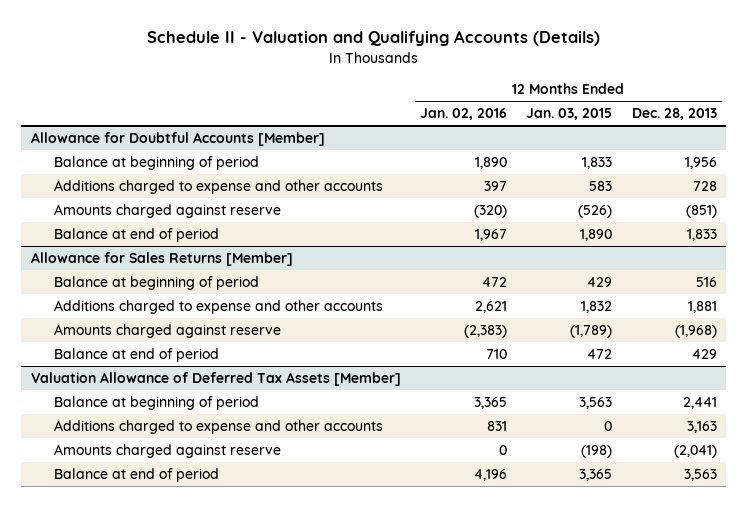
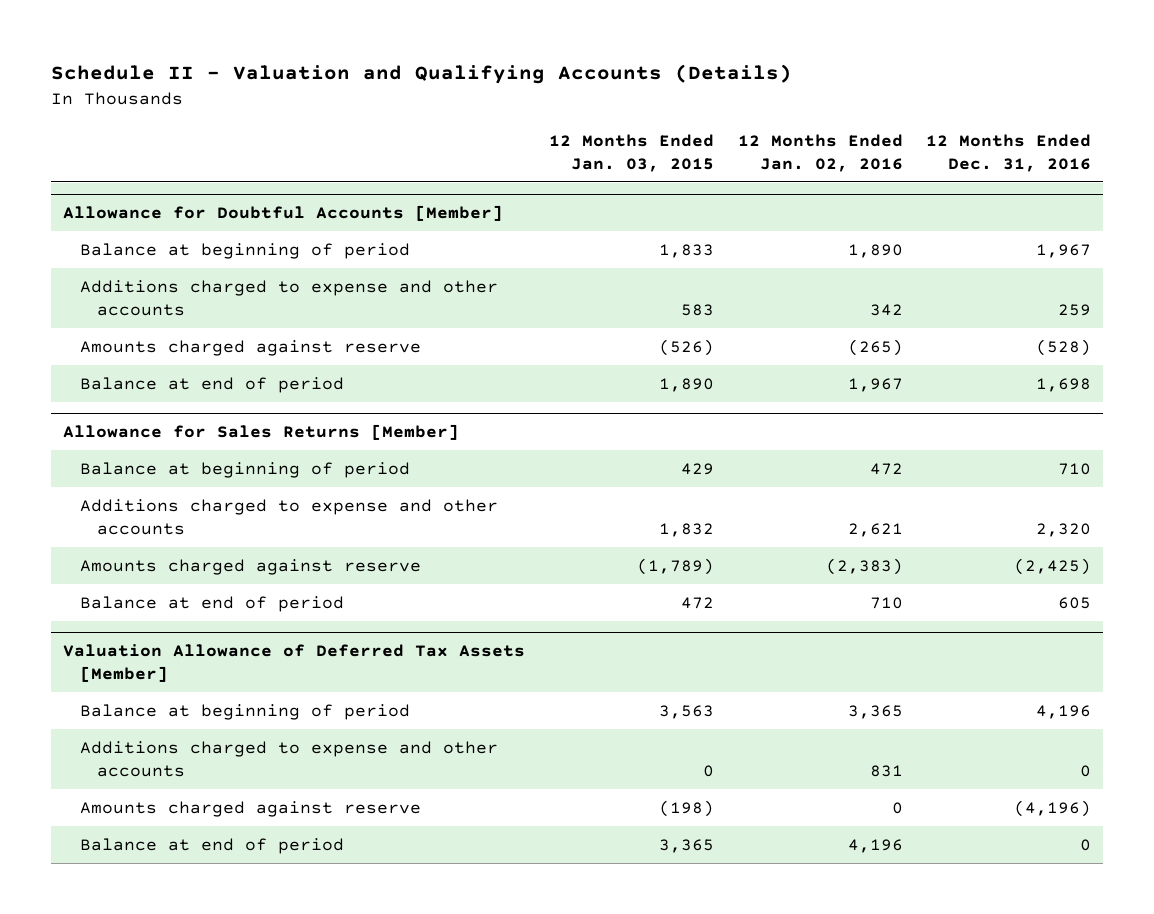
- | 12 Months Ended Jan. 02, 2016 | 12 Months Ended Jan. 03, 2015 | 12 Months Ended Dec. 28, 2013
+ | 12 Months Ended Jan. 03, 2015 | 12 Months Ended Jan. 02, 2016 | 12 Months Ended Dec. 31, 2016
@ Allowance for Doubtful Accounts [Member]
- Additions charged to expense and other accounts | 397 | 583 | 728
- Amounts charged against reserve | (320) | (526) | (851)
+ Additions charged to expense and other accounts | 583 | 342 | 259
+ Amounts charged against reserve | (526) | (265) | (528)

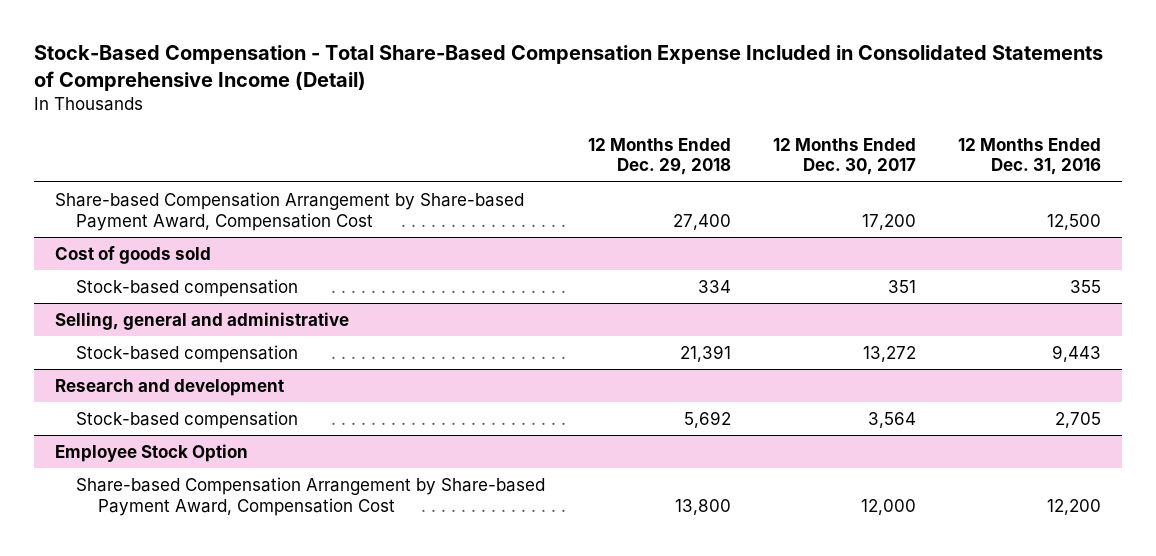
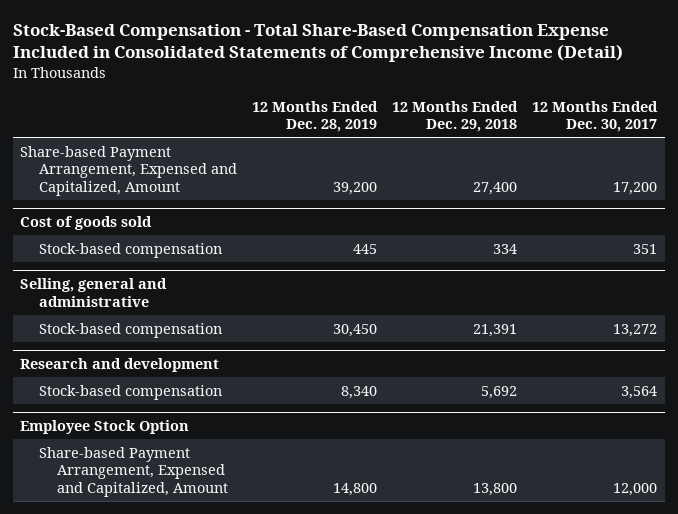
- | 12 Months Ended Dec. 29, 2018 | 12 Months Ended Dec. 30, 2017 | 12 Months Ended Dec. 31, 2016
+ | 12 Months Ended Dec. 28, 2019 | 12 Months Ended Dec. 29, 2018 | 12 Months Ended Dec. 30, 2017
- Share-based Compensation Arrangement by Share-based Payment Award, Compensation Cost | 27,400 | 17,200 | 12,500
+ Share-based Payment Arrangement, Expensed and Capitalized, Amount | 39,200 | 27,400 | 17,200
@ Employee Stock Option
- Share-based Compensation Arrangement by Share-based Payment Award, Compensation Cost | 13,800 | 12,000 | 12,200
+ Share-based Payment Arrangement, Expensed and Capitalized, Amount | 14,800 | 13,800 | 12,000

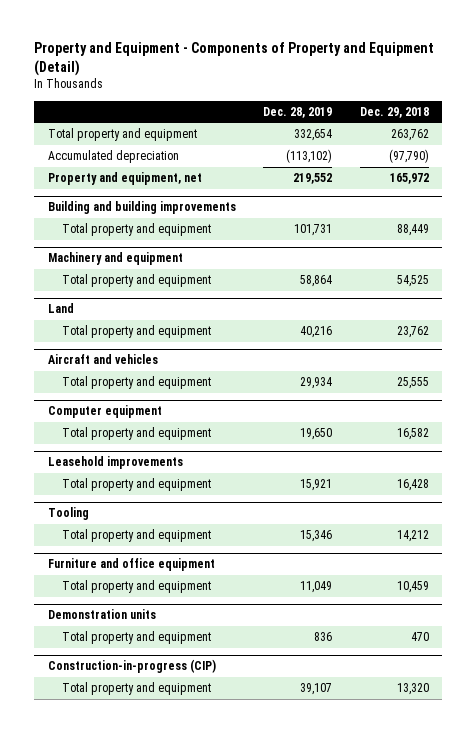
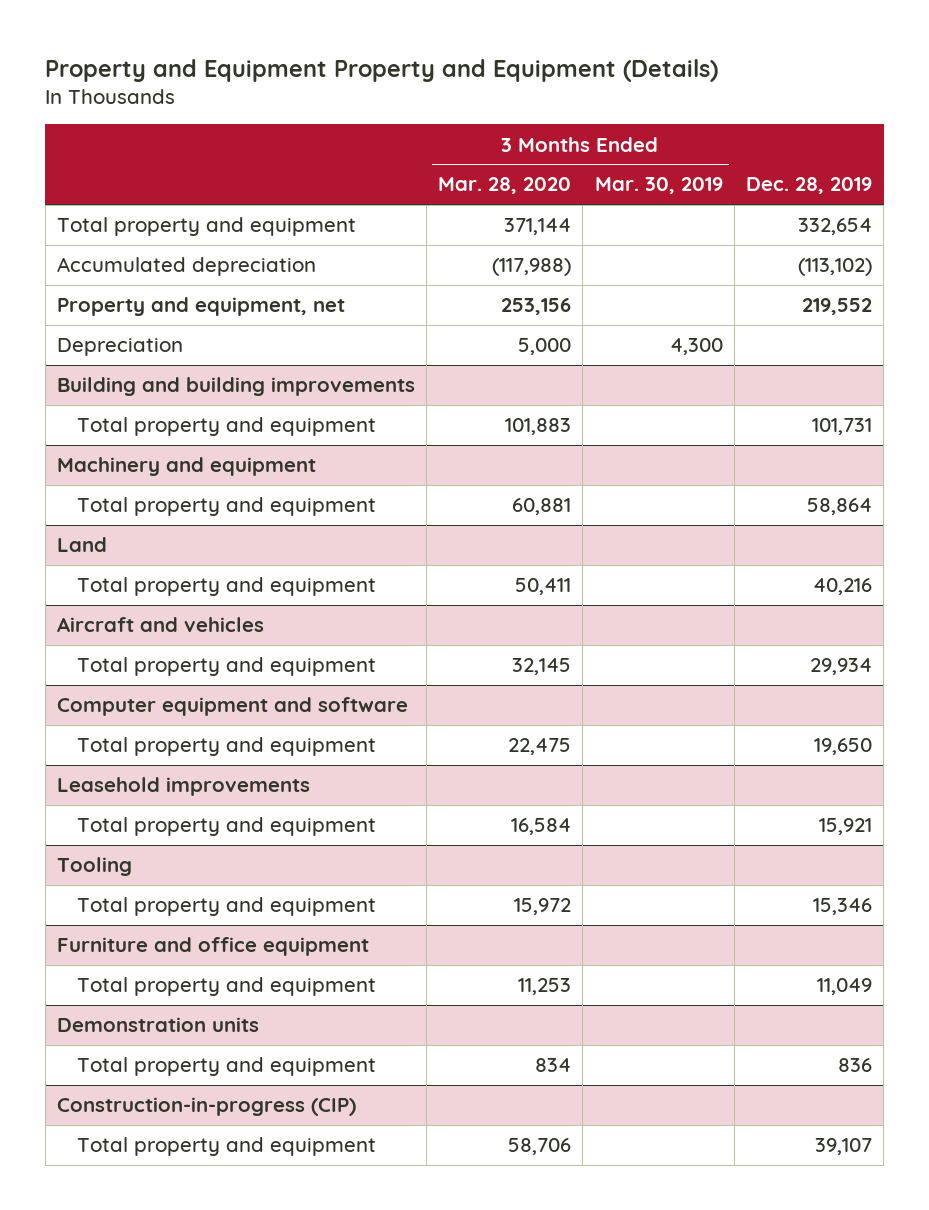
- Property and Equipment - Components of Property and Equipment (Detail)
+ Property and Equipment Property and Equipment (Details)
- | Dec. 28, 2019 | Dec. 29, 2018
+ | 3 Months Ended Mar. 28, 2020 | 3 Months Ended Mar. 30, 2019 | Dec. 28, 2019
+ Depreciation | 5,000 | 4,300 |
- Computer equipment
+ Computer equipment and software

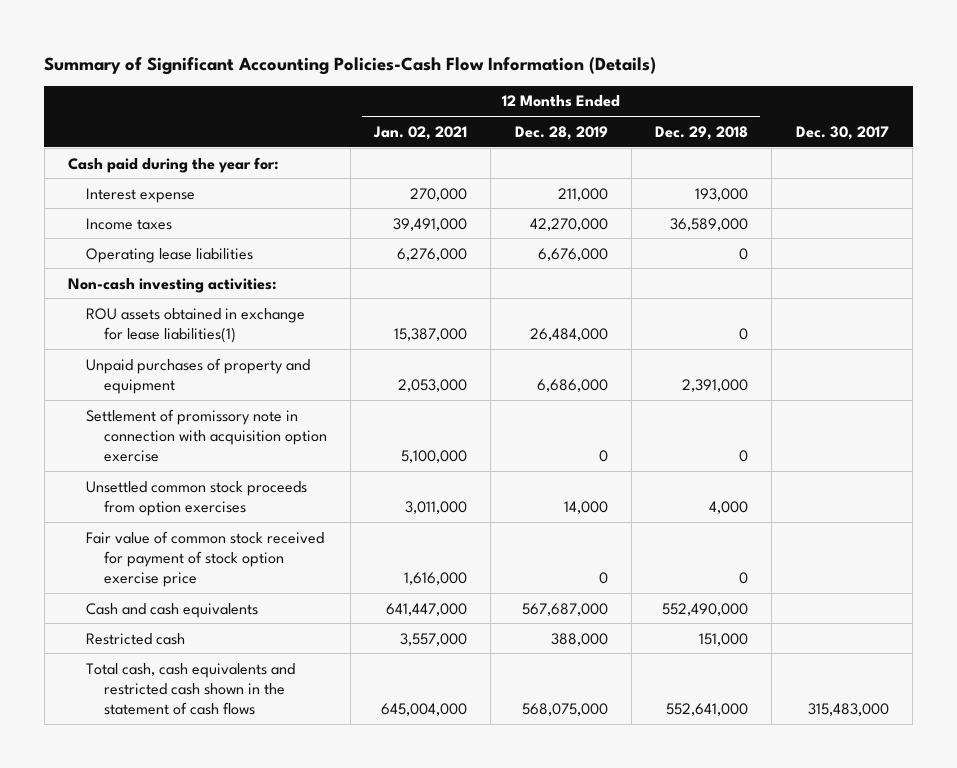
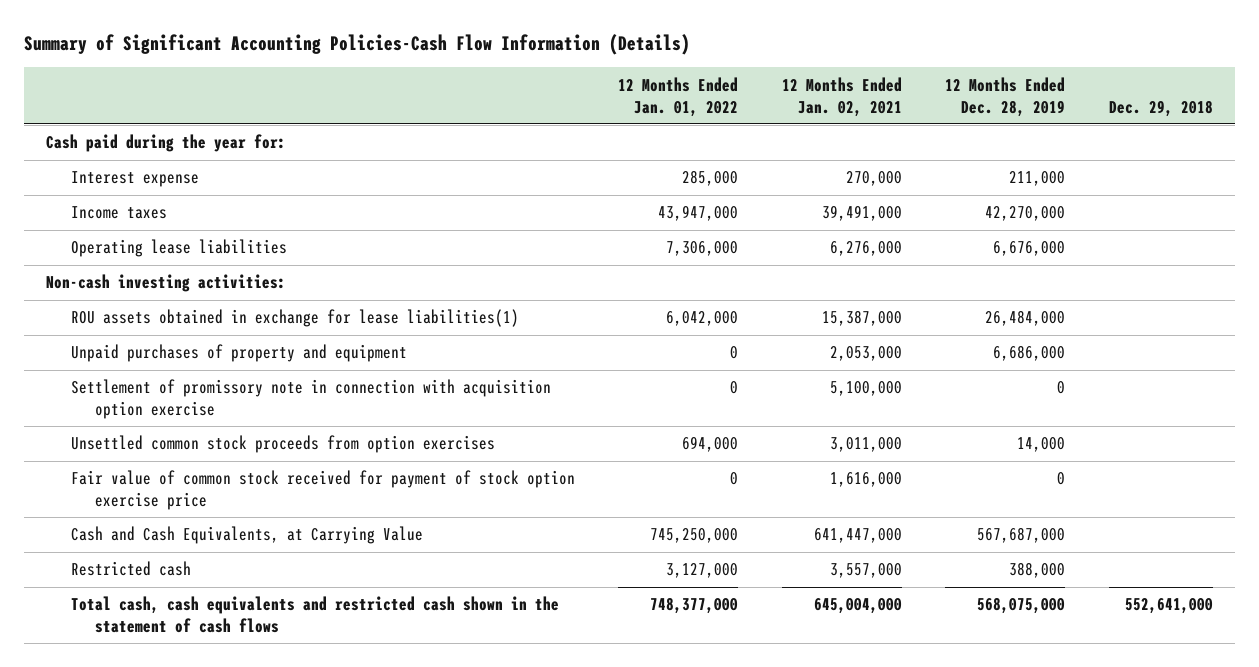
- | 12 Months Ended Jan. 02, 2021 | 12 Months Ended Dec. 28, 2019 | 12 Months Ended Dec. 29, 2018 | Dec. 30, 2017
+ | 12 Months Ended Jan. 01, 2022 | 12 Months Ended Jan. 02, 2021 | 12 Months Ended Dec. 28, 2019 | Dec. 29, 2018
- Cash and cash equivalents | 641,447,000 | 567,687,000 | 552,490,000 |
+ Cash and Cash Equivalents, at Carrying Value | 745,250,000 | 641,447,000 | 567,687,000 |

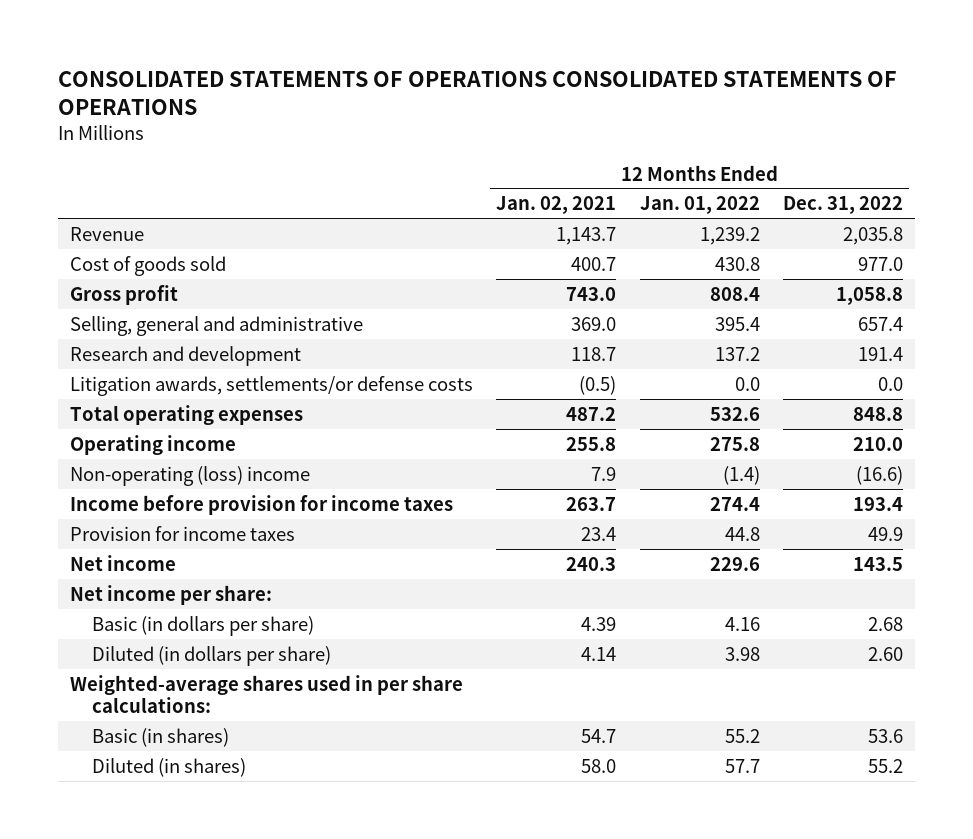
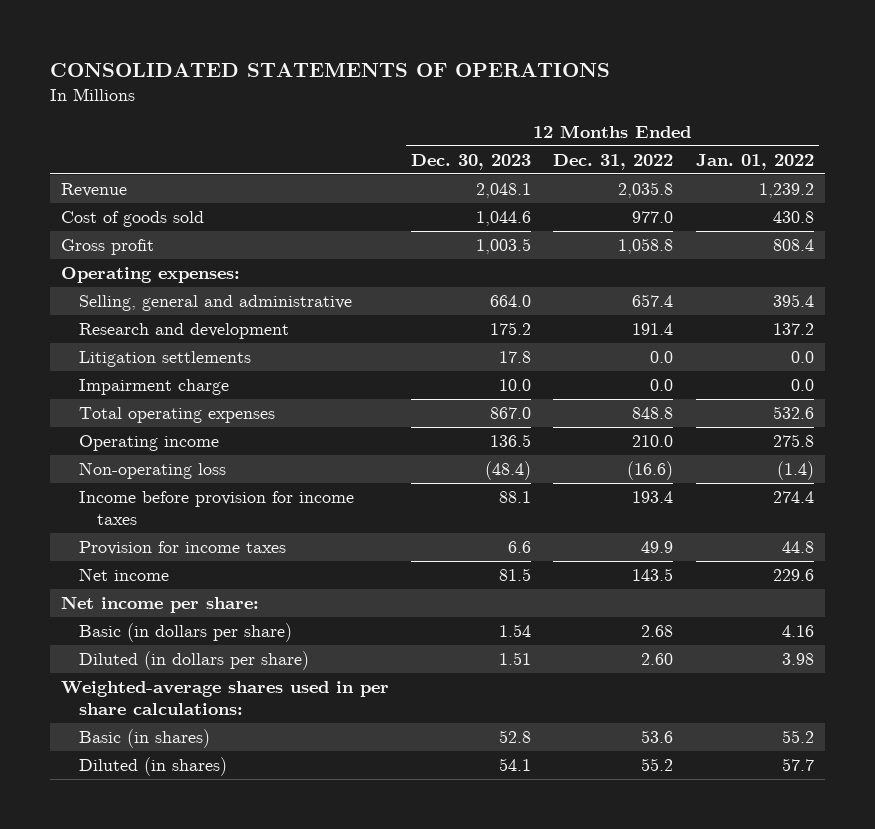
- CONSOLIDATED STATEMENTS OF OPERATIONS CONSOLIDATED STATEMENTS OF OPERATIONS
+ CONSOLIDATED STATEMENTS OF OPERATIONS
- | 12 Months Ended Jan. 02, 2021 | 12 Months Ended Jan. 01, 2022 | 12 Months Ended Dec. 31, 2022
+ | 12 Months Ended Dec. 30, 2023 | 12 Months Ended Dec. 31, 2022 | 12 Months Ended Jan. 01, 2022
+ Operating expenses:
- Litigation awards, settlements/or defense costs | (0.5) | 0.0 | 0.0
+ Litigation settlements | 17.8 | 0.0 | 0.0
+ Impairment charge | 10.0 | 0.0 | 0.0
- Non-operating (loss) income | 7.9 | (1.4) | (16.6)
+ Non-operating loss | (48.4) | (16.6) | (1.4)

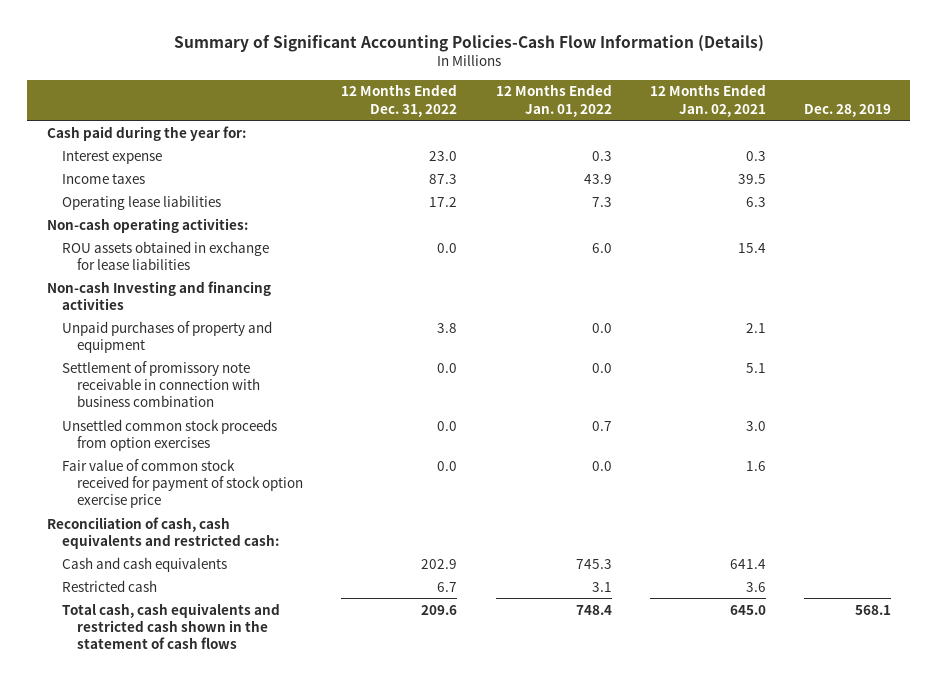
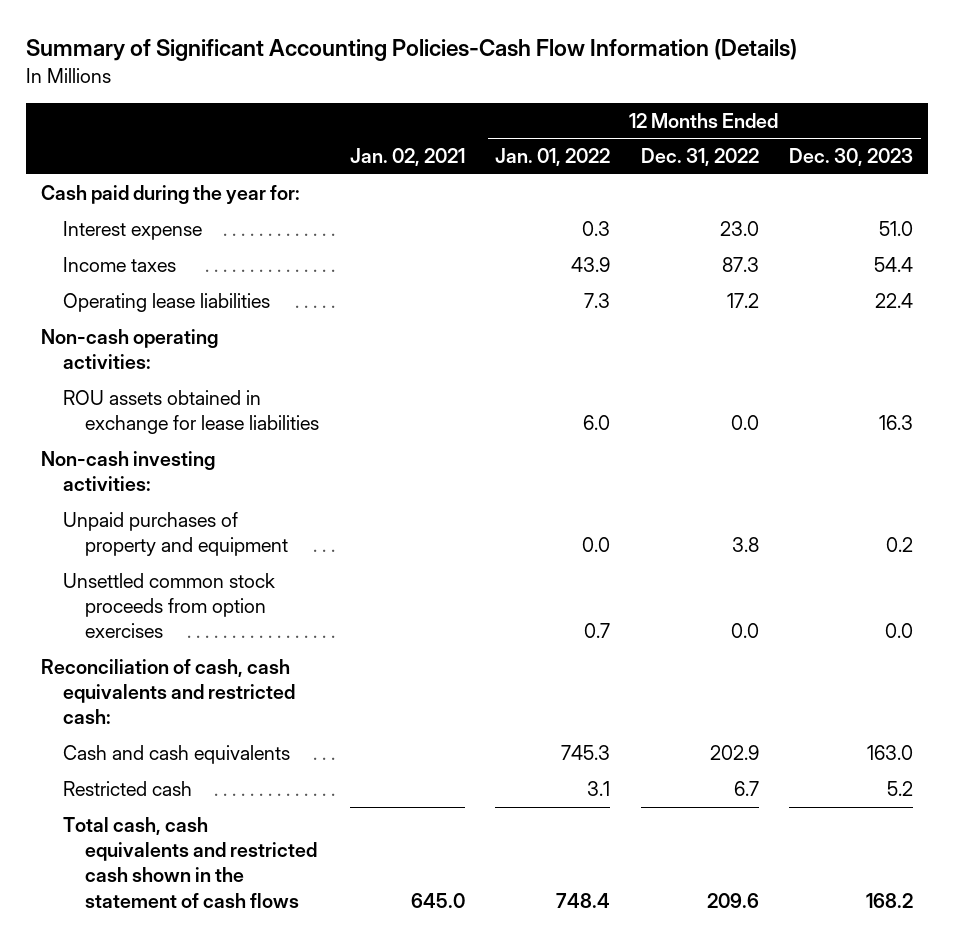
- | 12 Months Ended Dec. 31, 2022 | 12 Months Ended Jan. 01, 2022 | 12 Months Ended Jan. 02, 2021 | Dec. 28, 2019
+ | Jan. 02, 2021 | 12 Months Ended Jan. 01, 2022 | 12 Months Ended Dec. 31, 2022 | 12 Months Ended Dec. 30, 2023
- Non-cash Investing and financing activities
+ Non-cash investing activities:
- Settlement of promissory note receivable in connection with business combination | 0.0 | 0.0 | 5.1 |
- Fair value of common stock received for payment of stock option exercise price | 0.0 | 0.0 | 1.6 |

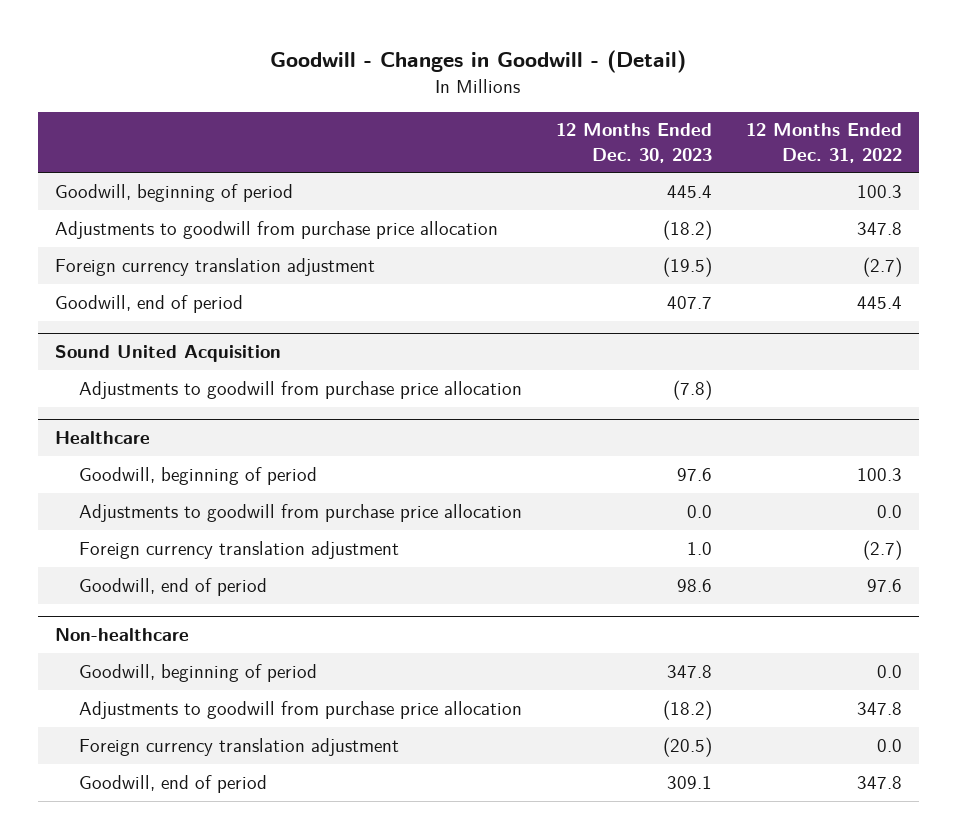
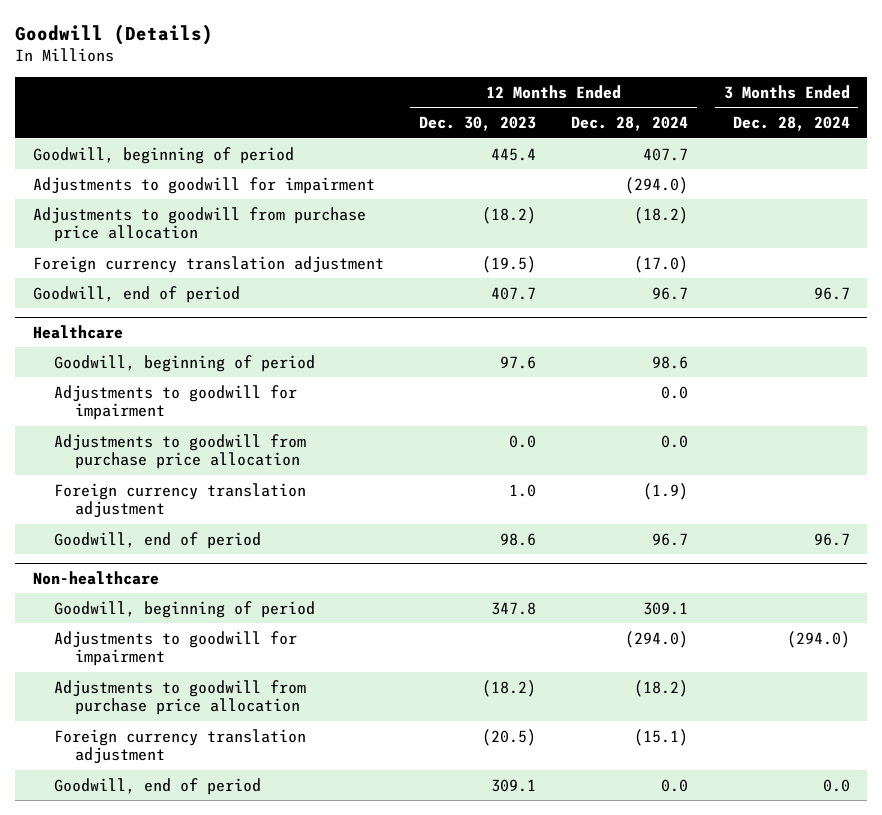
- Goodwill - Changes in Goodwill - (Detail)
+ Goodwill (Details)
- | 12 Months Ended Dec. 30, 2023 | 12 Months Ended Dec. 31, 2022
+ | 12 Months Ended Dec. 30, 2023 | 12 Months Ended Dec. 28, 2024 | 3 Months Ended Dec. 28, 2024
+ Adjustments to goodwill for impairment | | (294.0) |
- Sound United Acquisition
- Adjustments to goodwill from purchase price allocation | (7.8) |
@ Healthcare
+ Adjustments to goodwill for impairment | | 0.0 |
@ Non-healthcare
+ Adjustments to goodwill for impairment | | (294.0) | (294.0)

